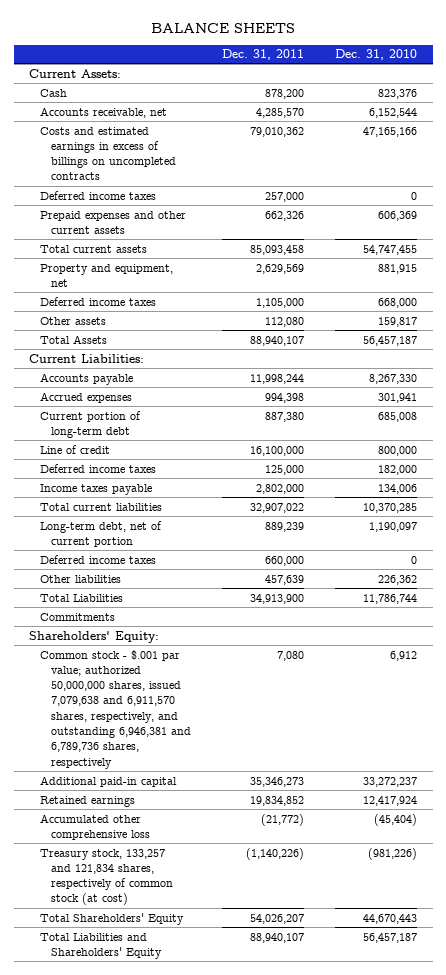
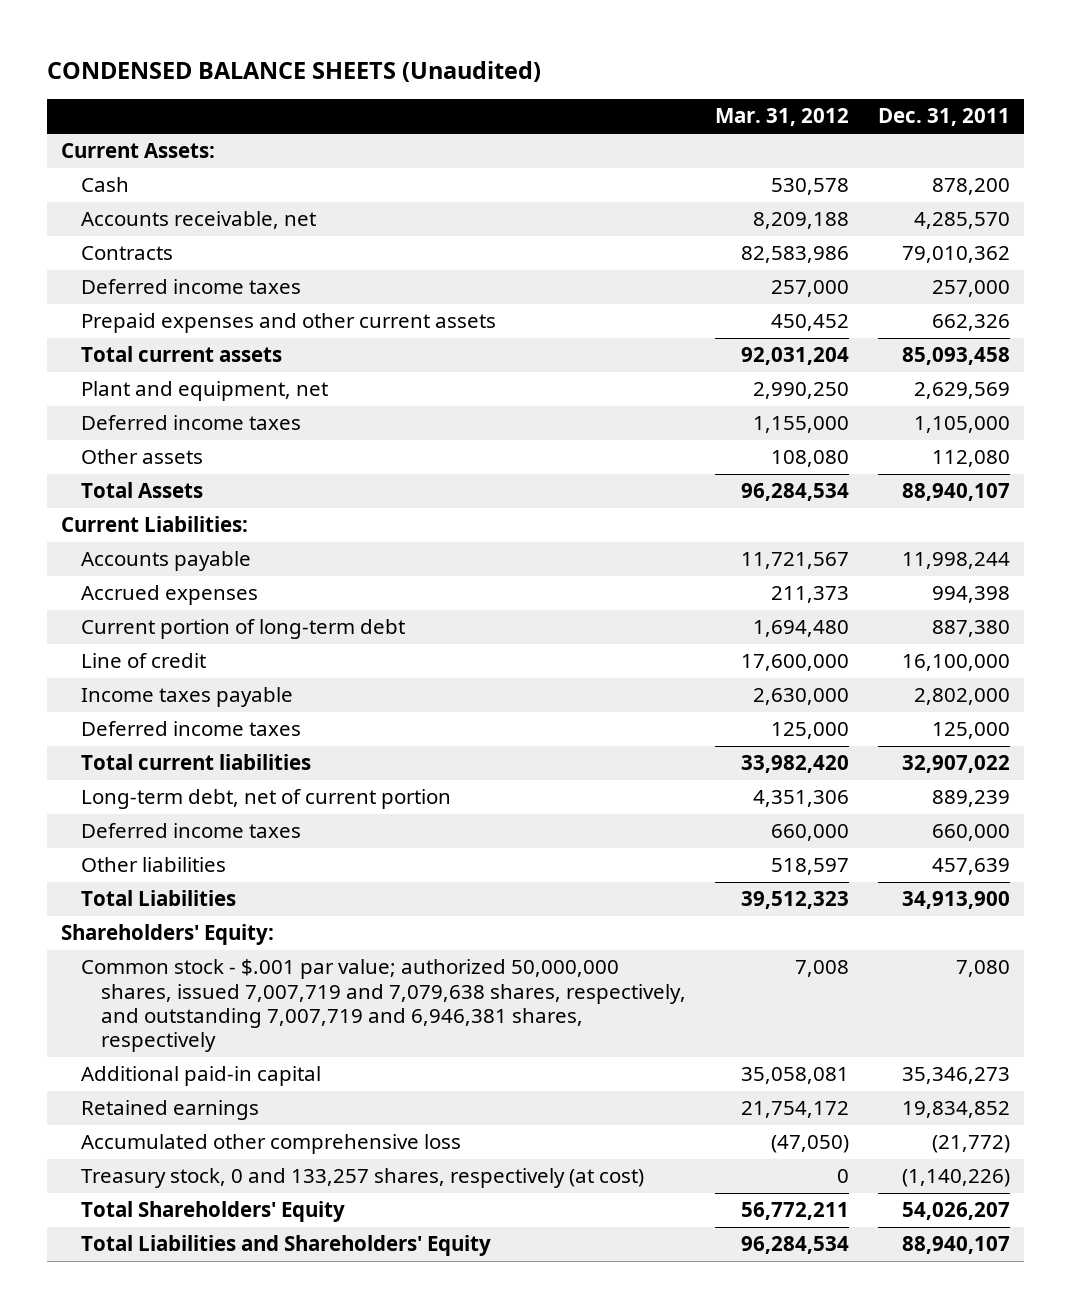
- BALANCE SHEETS
+ CONDENSED BALANCE SHEETS (Unaudited)
- | Dec. 31, 2011 | Dec. 31, 2010
+ | Mar. 31, 2012 | Dec. 31, 2011
- Costs and estimated earnings in excess of billings on uncompleted contracts | 79,010,362 | 47,165,166
+ Contracts | 82,583,986 | 79,010,362
- Property and equipment, net | 2,629,569 | 881,915
+ Plant and equipment, net | 2,990,250 | 2,629,569
moved down: Deferred income taxes | 125,000 | 125,000
- Commitments
- Common stock - $.001 par value; authorized 50,000,000 shares, issued 7,079,638 and 6,911,570 shares, respectively, and outstanding 6,946,381 and 6,789,736 shares, respectively | 7,080 | 6,912
+ Common stock - $.001 par value; authorized 50,000,000 shares, issued 7,007,719 and 7,079,638 shares, respectively, and outstanding 7,007,719 and 6,946,381 shares, respectively | 7,008 | 7,080
- Treasury stock, 133,257 and 121,834 shares, respectively of common stock (at cost) | (1,140,226) | (981,226)
+ Treasury stock, 0 and 133,257 shares, respectively (at cost) | 0 | (1,140,226)

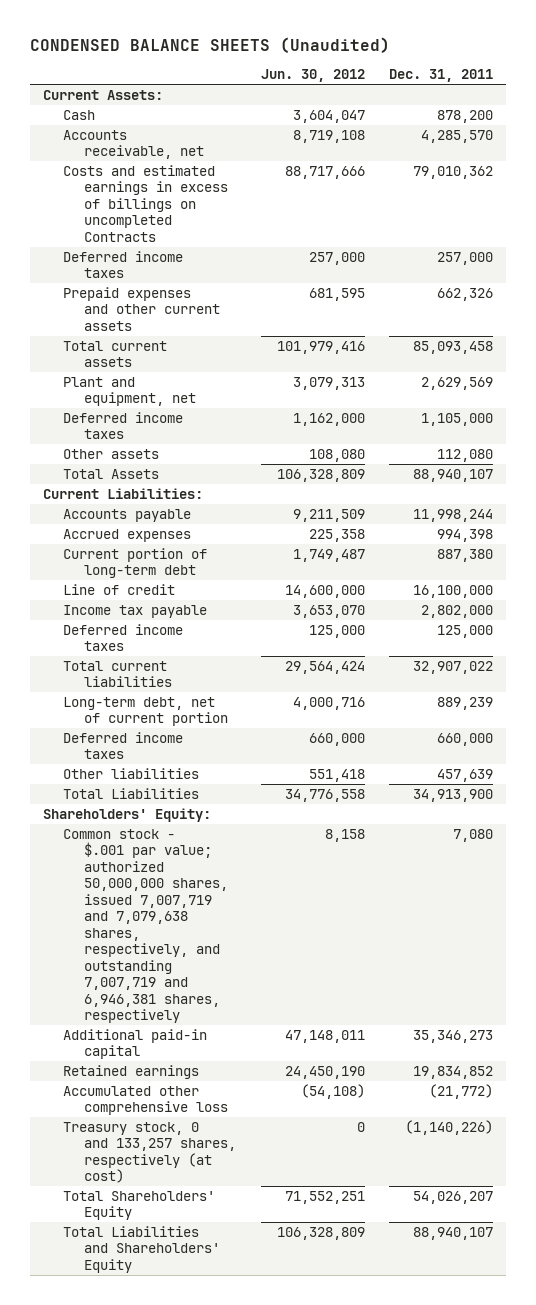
- | Mar. 31, 2012 | Dec. 31, 2011
+ | Jun. 30, 2012 | Dec. 31, 2011
- Contracts | 82,583,986 | 79,010,362
+ Costs and estimated earnings in excess of billings on uncompleted Contracts | 88,717,666 | 79,010,362
- Income taxes payable | 2,630,000 | 2,802,000
+ Income tax payable | 3,653,070 | 2,802,000

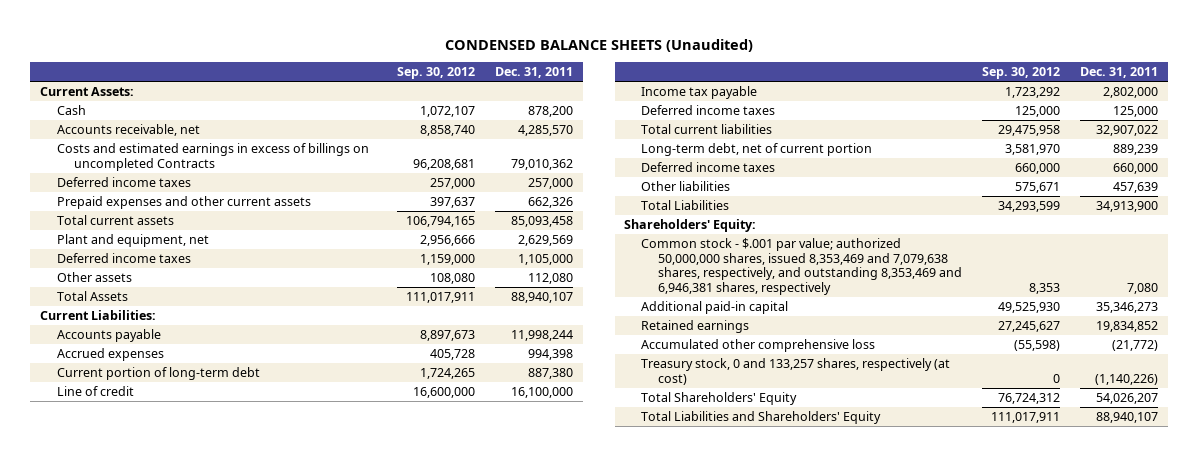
- | Jun. 30, 2012 | Dec. 31, 2011
+ | Sep. 30, 2012 | Dec. 31, 2011
- Common stock - $.001 par value; authorized 50,000,000 shares, issued 7,007,719 and 7,079,638 shares, respectively, and outstanding 7,007,719 and 6,946,381 shares, respectively | 8,158 | 7,080
+ Common stock - $.001 par value; authorized 50,000,000 shares, issued 8,353,469 and 7,079,638 shares, respectively, and outstanding 8,353,469 and 6,946,381 shares, respectively | 8,353 | 7,080

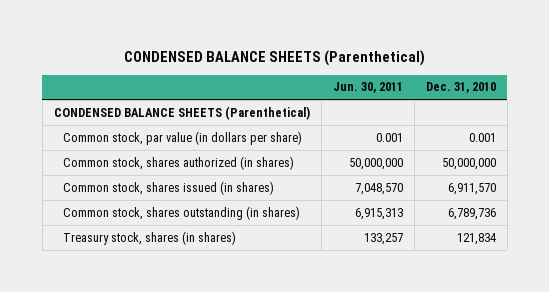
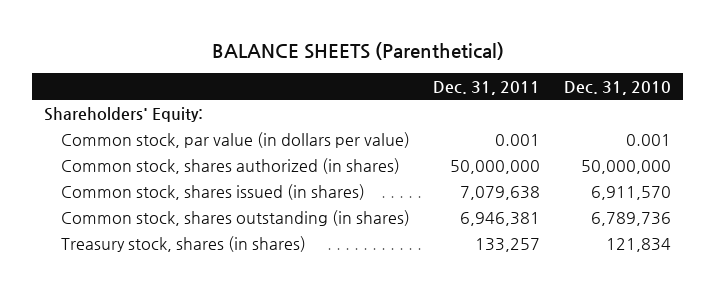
- CONDENSED BALANCE SHEETS (Parenthetical)
+ BALANCE SHEETS (Parenthetical)
- | Jun. 30, 2011 | Dec. 31, 2010
+ | Dec. 31, 2011 | Dec. 31, 2010
- CONDENSED BALANCE SHEETS (Parenthetical)
- Common stock, par value (in dollars per share) | 0.001 | 0.001
+ Shareholders' Equity:
+ Common stock, par value (in dollars per value) | 0.001 | 0.001

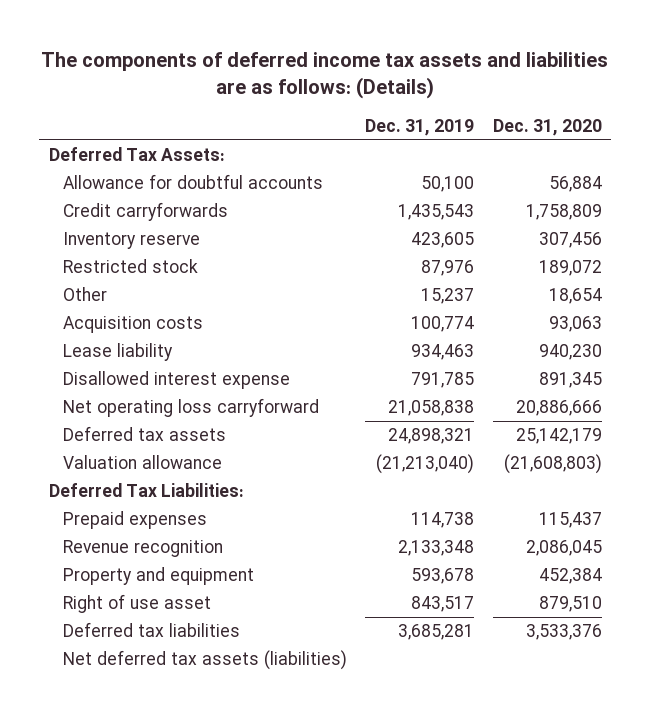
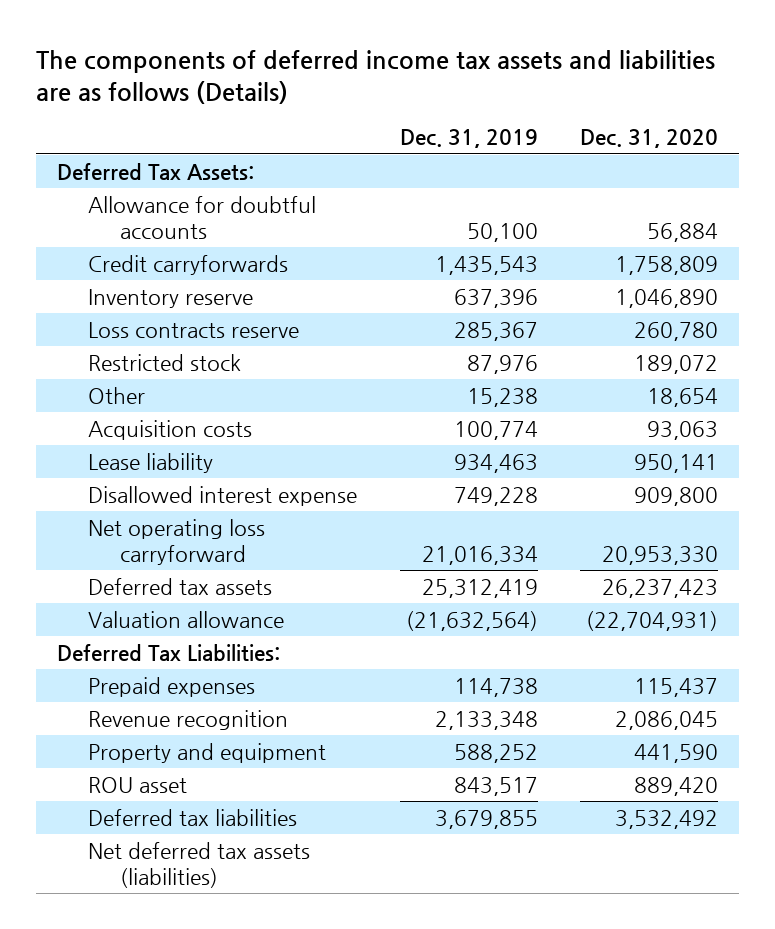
- The components of deferred income tax assets and liabilities are as follows: (Details)
+ The components of deferred income tax assets and liabilities are as follows (Details)
- Inventory reserve | 423,605 | 307,456
+ Inventory reserve | 637,396 | 1,046,890
+ Loss contracts reserve | 285,367 | 260,780
- Other | 15,237 | 18,654
+ Other | 15,238 | 18,654
- Lease liability | 934,463 | 940,230
- Disallowed interest expense | 791,785 | 891,345
- Net operating loss carryforward | 21,058,838 | 20,886,666
- Deferred tax assets | 24,898,321 | 25,142,179
- Valuation allowance | (21,213,040) | (21,608,803)
+ Lease liability | 934,463 | 950,141
+ Disallowed interest expense | 749,228 | 909,800
+ Net operating loss carryforward | 21,016,334 | 20,953,330
+ Deferred tax assets | 25,312,419 | 26,237,423
+ Valuation allowance | (21,632,564) | (22,704,931)
- Property and equipment | 593,678 | 452,384
- Right of use asset | 843,517 | 879,510
- Deferred tax liabilities | 3,685,281 | 3,533,376
+ Property and equipment | 588,252 | 441,590
+ ROU asset | 843,517 | 889,420
+ Deferred tax liabilities | 3,679,855 | 3,532,492

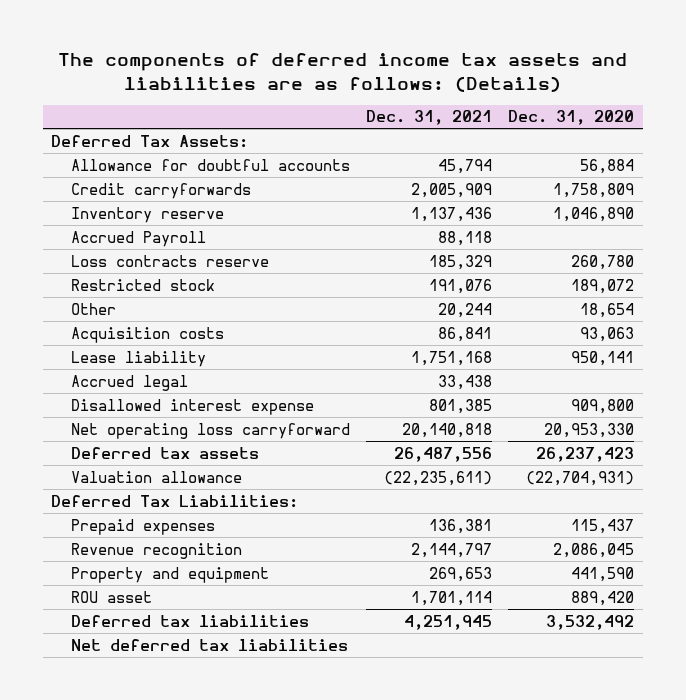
- The components of deferred income tax assets and liabilities are as follows (Details)
+ The components of deferred income tax assets and liabilities are as follows: (Details)
- | Dec. 31, 2019 | Dec. 31, 2020
+ | Dec. 31, 2021 | Dec. 31, 2020
+ Accrued Payroll | 88,118 |
+ Accrued legal | 33,438 |
- Net deferred tax assets (liabilities)
+ Net deferred tax liabilities

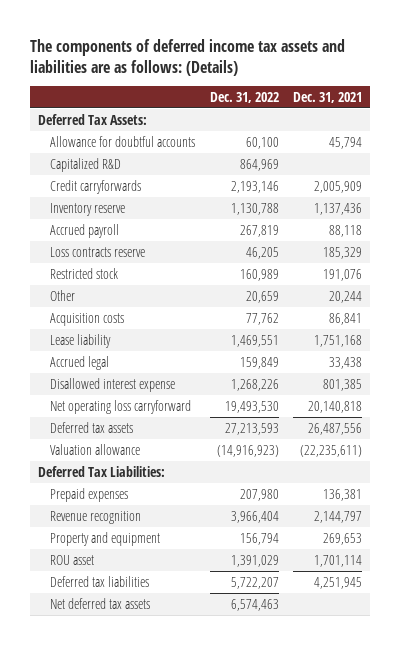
- | Dec. 31, 2021 | Dec. 31, 2020
+ | Dec. 31, 2022 | Dec. 31, 2021
+ Capitalized R&D | 864,969 |
- Accrued Payroll | 88,118 |
+ Accrued payroll | 267,819 | 88,118
- Net deferred tax liabilities
+ Net deferred tax assets | 6,574,463 |

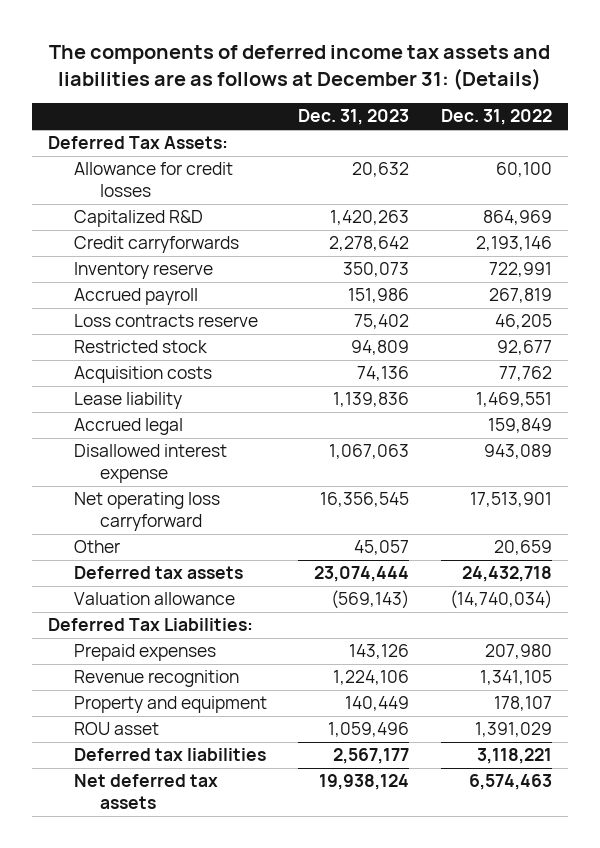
- The components of deferred income tax assets and liabilities are as follows: (Details)
+ The components of deferred income tax assets and liabilities are as follows at December 31: (Details)
- | Dec. 31, 2022 | Dec. 31, 2021
+ | Dec. 31, 2023 | Dec. 31, 2022
- Allowance for doubtful accounts | 60,100 | 45,794
+ Allowance for credit losses | 20,632 | 60,100
- Inventory reserve | 1,130,788 | 1,137,436
+ Inventory reserve | 350,073 | 722,991
- Restricted stock | 160,989 | 191,076
+ Restricted stock | 94,809 | 92,677
- Disallowed interest expense | 1,268,226 | 801,385
- Net operating loss carryforward | 19,493,530 | 20,140,818
- Deferred tax assets | 27,213,593 | 26,487,556
- Valuation allowance | (14,916,923) | (22,235,611)
+ Disallowed interest expense | 1,067,063 | 943,089
+ Net operating loss carryforward | 16,356,545 | 17,513,901
moved down: Other | 45,057 | 20,659
+ Deferred tax assets | 23,074,444 | 24,432,718
+ Valuation allowance | (569,143) | (14,740,034)
- Revenue recognition | 3,966,404 | 2,144,797
- Property and equipment | 156,794 | 269,653
+ Revenue recognition | 1,224,106 | 1,341,105
+ Property and equipment | 140,449 | 178,107
- Deferred tax liabilities | 5,722,207 | 4,251,945
+ Deferred tax liabilities | 2,567,177 | 3,118,221

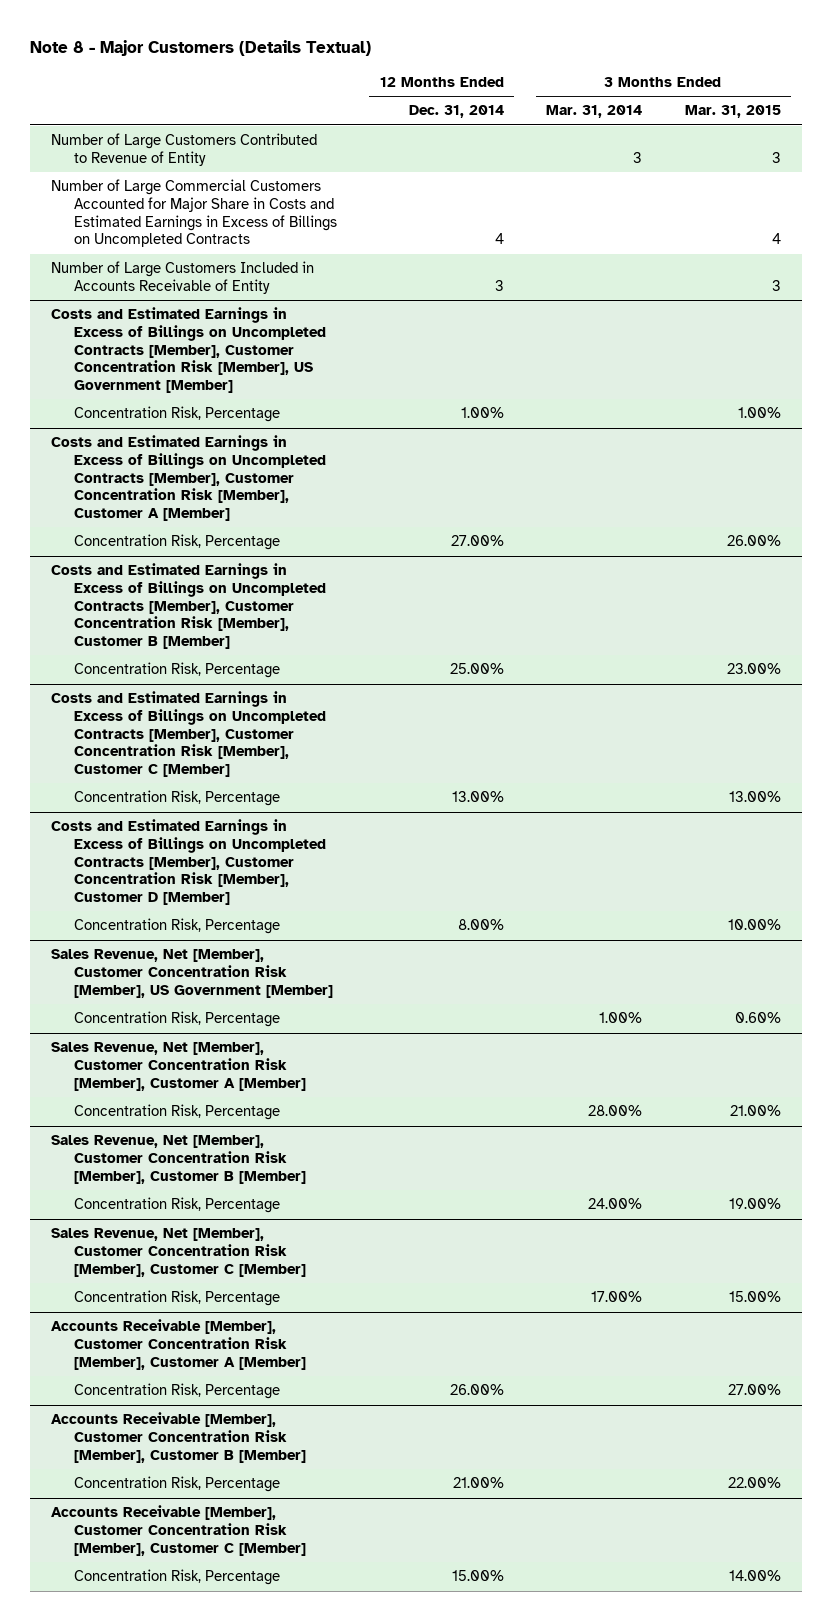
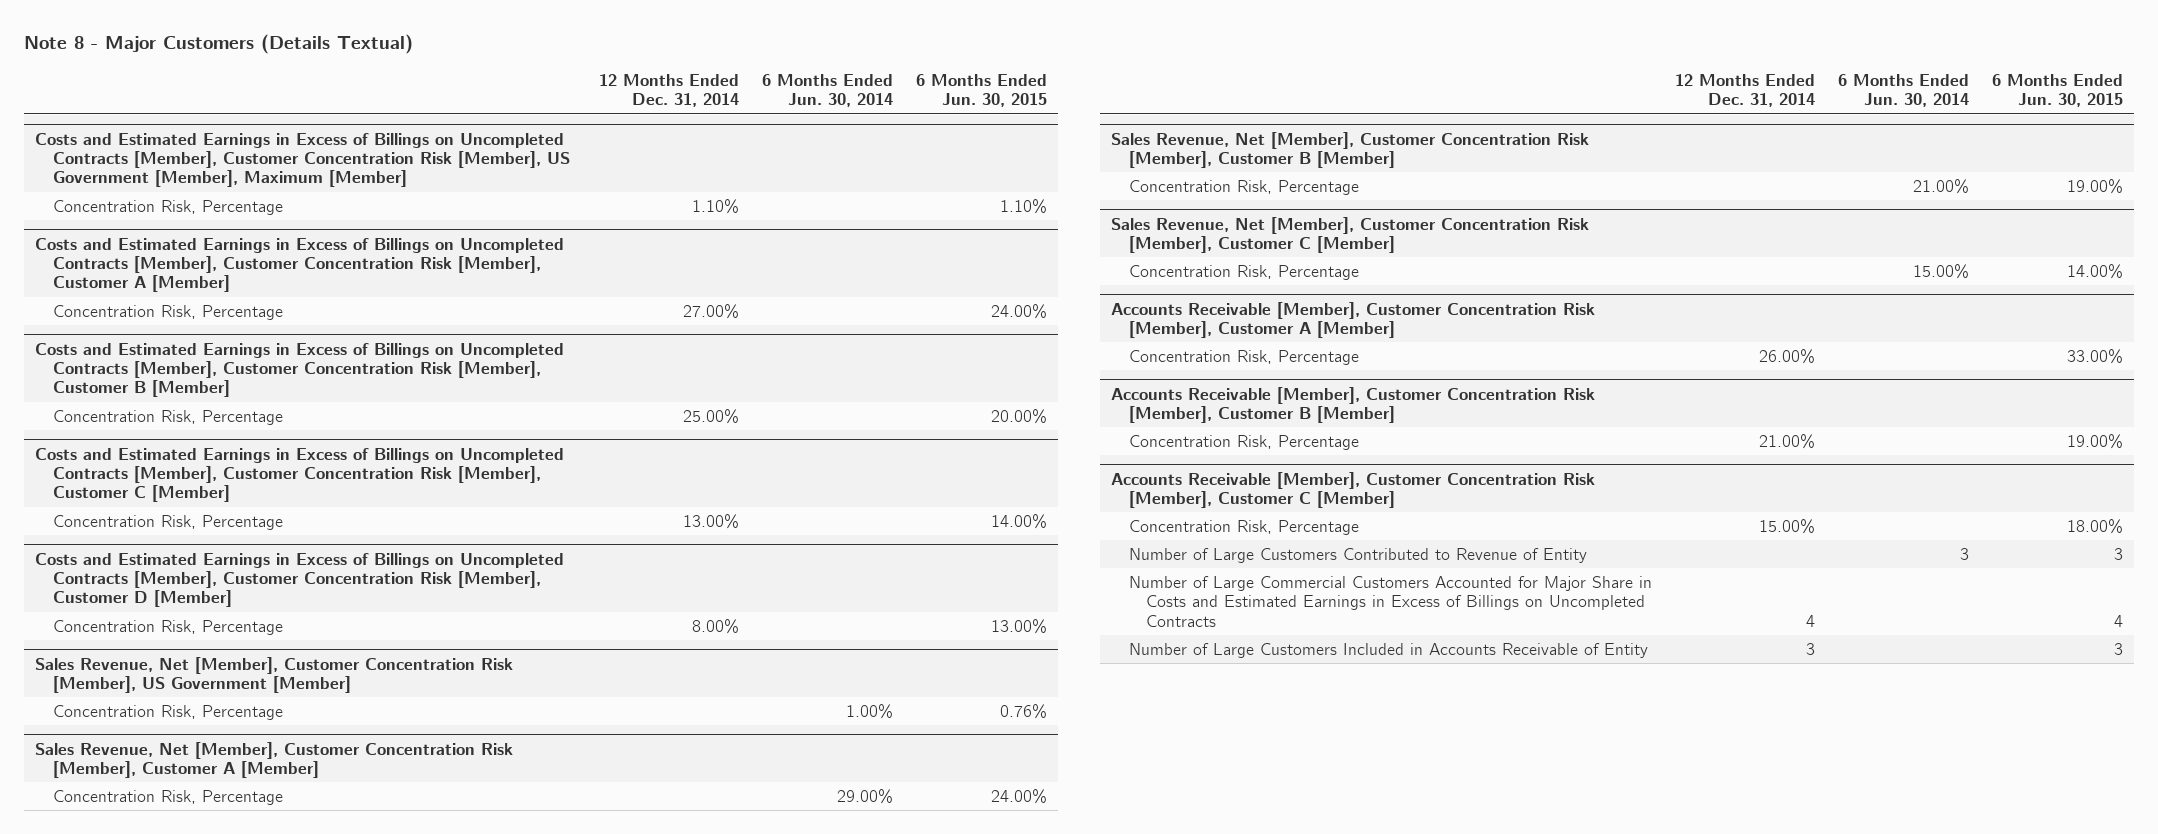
- | 12 Months Ended Dec. 31, 2014 | 3 Months Ended Mar. 31, 2014 | 3 Months Ended Mar. 31, 2015
+ | 12 Months Ended Dec. 31, 2014 | 6 Months Ended Jun. 30, 2014 | 6 Months Ended Jun. 30, 2015
- Number of Large Customers Contributed to Revenue of Entity | | 3 | 3
- Number of Large Commercial Customers Accounted for Major Share in Costs and Estimated Earnings in Excess of Billings on Uncompleted Contracts | 4 | | 4
- Number of Large Customers Included in Accounts Receivable of Entity | 3 | | 3
- Costs and Estimated Earnings in Excess of Billings on Uncompleted Contracts [Member], Customer Concentration Risk [Member], US Government [Member]
- Concentration Risk, Percentage | 1.00% | | 1.00%
+ Costs and Estimated Earnings in Excess of Billings on Uncompleted Contracts [Member], Customer Concentration Risk [Member], US Government [Member], Maximum [Member]
+ Concentration Risk, Percentage | 1.10% | | 1.10%
@ Accounts Receivable [Member], Customer Concentration Risk [Member], Customer C [Member]
+ Number of Large Customers Contributed to Revenue of Entity | | 3 | 3
+ Number of Large Commercial Customers Accounted for Major Share in Costs and Estimated Earnings in Excess of Billings on Uncompleted Contracts | 4 | | 4
+ Number of Large Customers Included in Accounts Receivable of Entity | 3 | | 3

